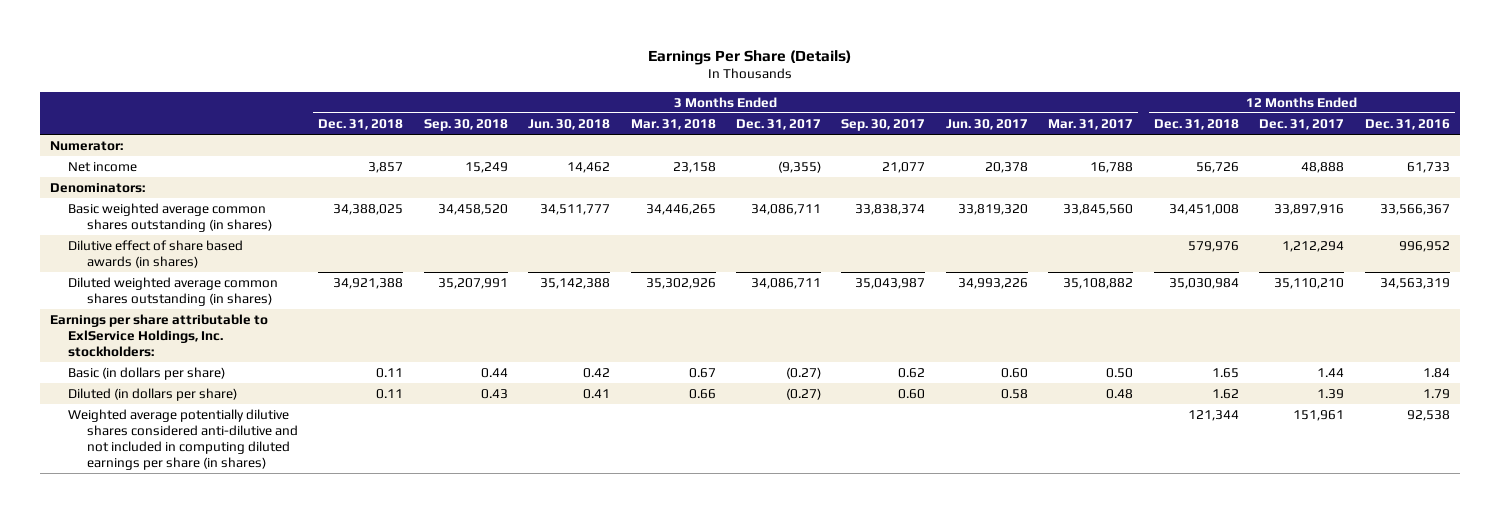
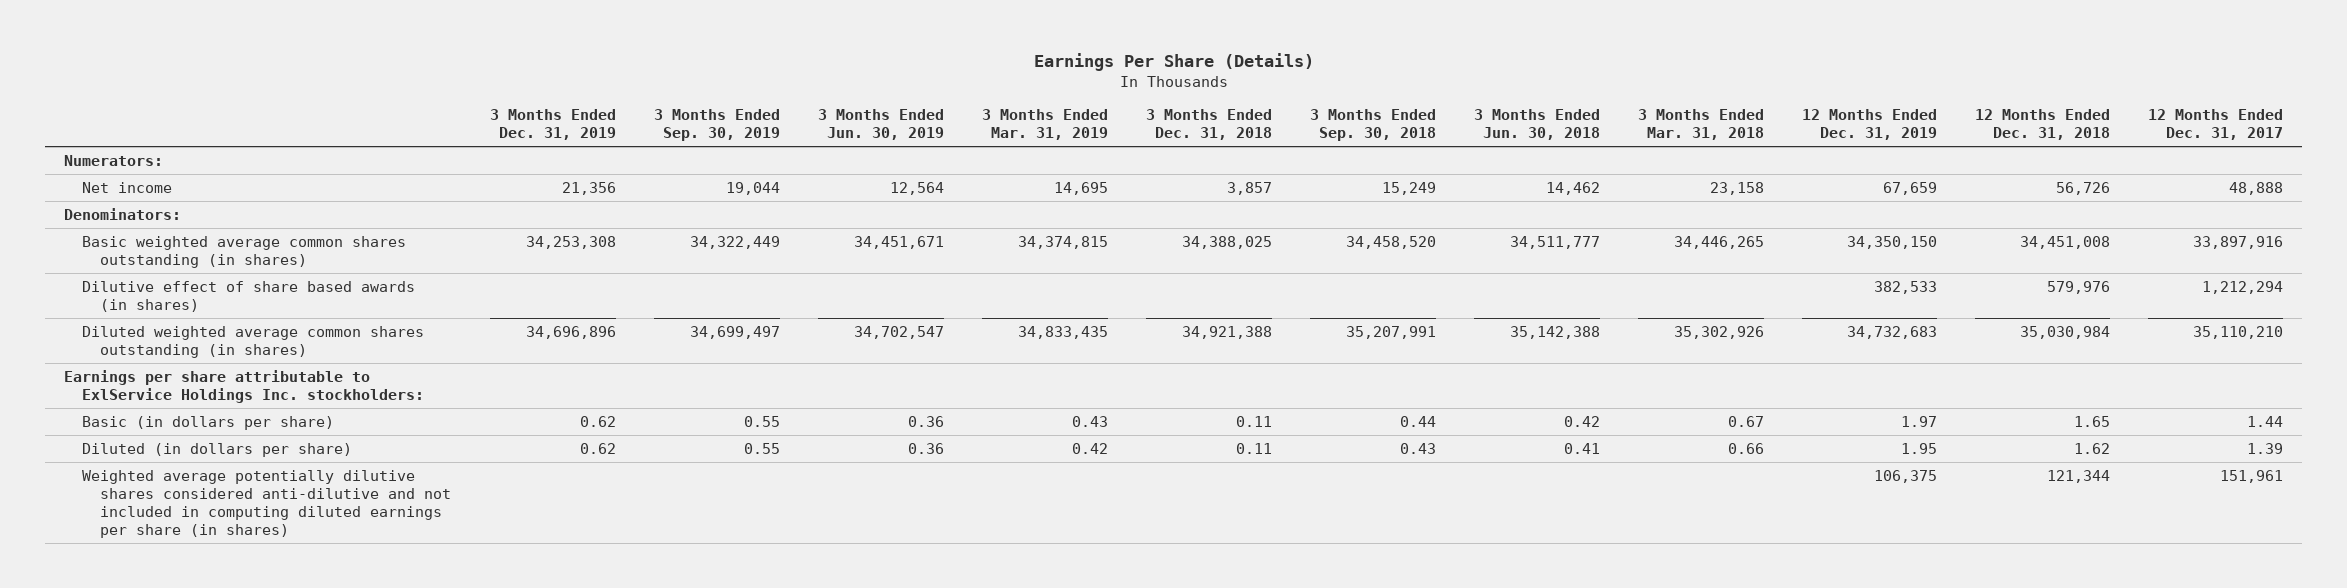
- | 3 Months Ended Dec. 31, 2018 | 3 Months Ended Sep. 30, 2018 | 3 Months Ended Jun. 30, 2018 | 3 Months Ended Mar. 31, 2018 | 3 Months Ended Dec. 31, 2017 | 3 Months Ended Sep. 30, 2017 | 3 Months Ended Jun. 30, 2017 | 3 Months Ended Mar. 31, 2017 | 12 Months Ended Dec. 31, 2018 | 12 Months Ended Dec. 31, 2017 | 12 Months Ended Dec. 31, 2016
+ | 3 Months Ended Dec. 31, 2019 | 3 Months Ended Sep. 30, 2019 | 3 Months Ended Jun. 30, 2019 | 3 Months Ended Mar. 31, 2019 | 3 Months Ended Dec. 31, 2018 | 3 Months Ended Sep. 30, 2018 | 3 Months Ended Jun. 30, 2018 | 3 Months Ended Mar. 31, 2018 | 12 Months Ended Dec. 31, 2019 | 12 Months Ended Dec. 31, 2018 | 12 Months Ended Dec. 31, 2017
- Numerator:
+ Numerators:
- Earnings per share attributable to ExlService Holdings, Inc. stockholders:
+ Earnings per share attributable to ExlService Holdings Inc. stockholders:

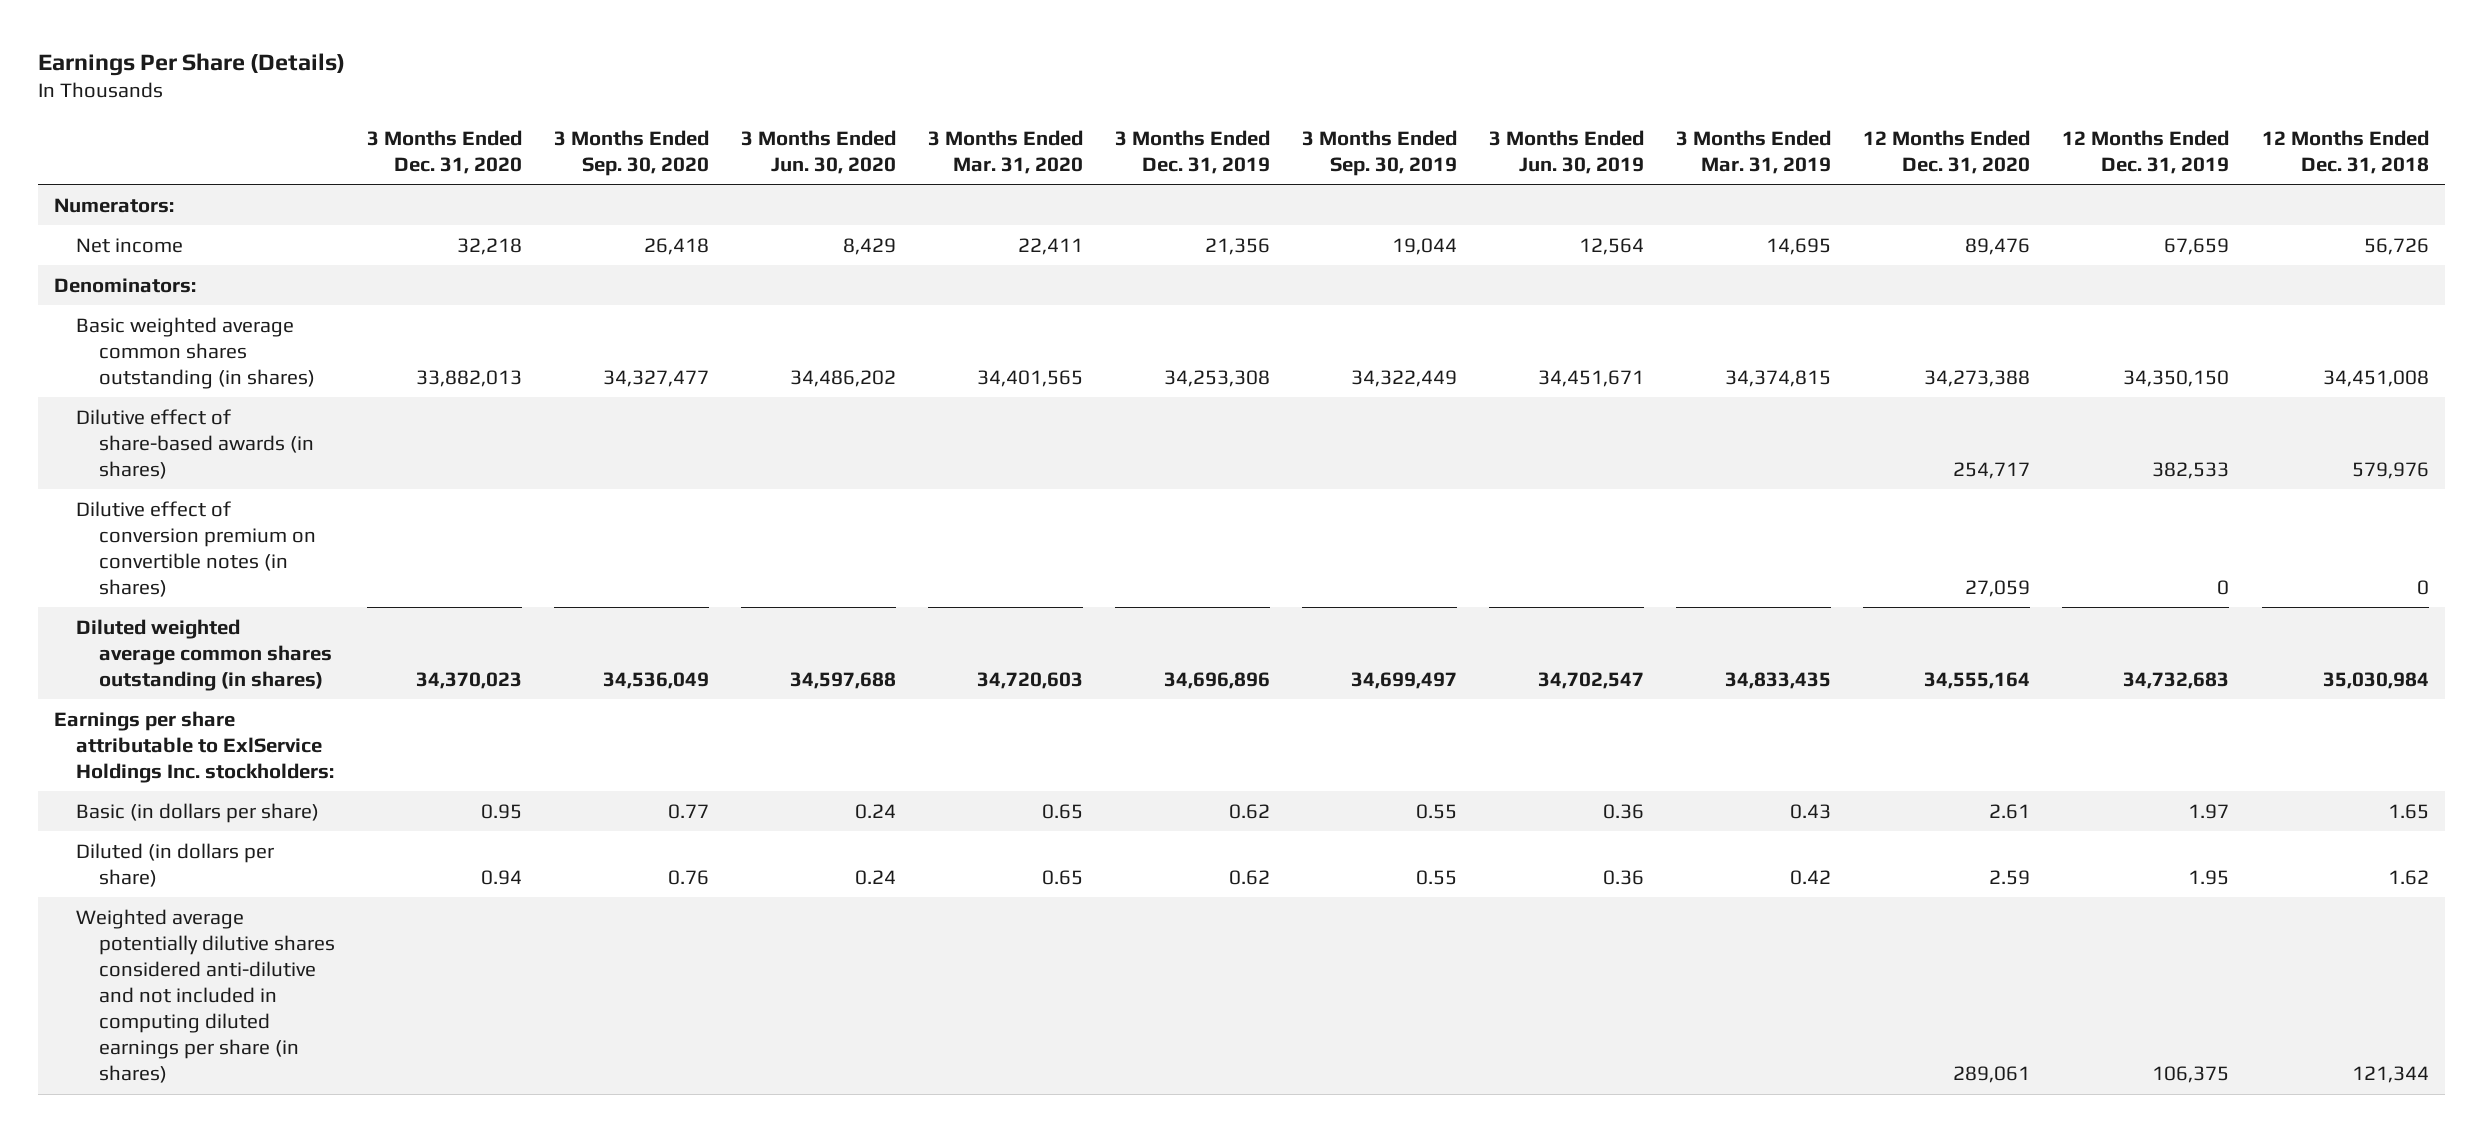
- | 3 Months Ended Dec. 31, 2019 | 3 Months Ended Sep. 30, 2019 | 3 Months Ended Jun. 30, 2019 | 3 Months Ended Mar. 31, 2019 | 3 Months Ended Dec. 31, 2018 | 3 Months Ended Sep. 30, 2018 | 3 Months Ended Jun. 30, 2018 | 3 Months Ended Mar. 31, 2018 | 12 Months Ended Dec. 31, 2019 | 12 Months Ended Dec. 31, 2018 | 12 Months Ended Dec. 31, 2017
+ | 3 Months Ended Dec. 31, 2020 | 3 Months Ended Sep. 30, 2020 | 3 Months Ended Jun. 30, 2020 | 3 Months Ended Mar. 31, 2020 | 3 Months Ended Dec. 31, 2019 | 3 Months Ended Sep. 30, 2019 | 3 Months Ended Jun. 30, 2019 | 3 Months Ended Mar. 31, 2019 | 12 Months Ended Dec. 31, 2020 | 12 Months Ended Dec. 31, 2019 | 12 Months Ended Dec. 31, 2018
- Dilutive effect of share based awards (in shares) | | | | | | | | | 382,533 | 579,976 | 1,212,294
+ Dilutive effect of share-based awards (in shares) | | | | | | | | | 254,717 | 382,533 | 579,976
+ Dilutive effect of conversion premium on convertible notes (in shares) | | | | | | | | | 27,059 | 0 | 0

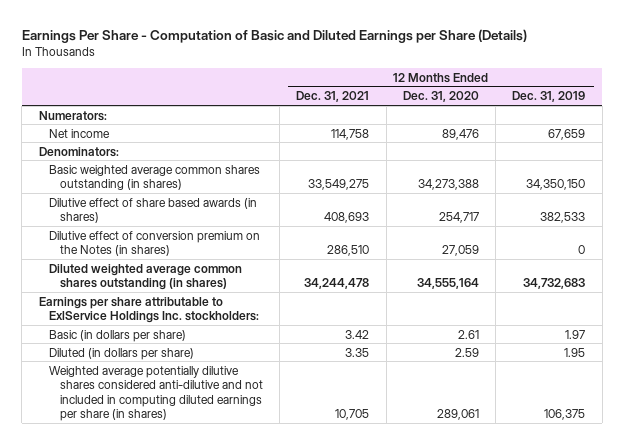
- Earnings Per Share (Details)
+ Earnings Per Share - Computation of Basic and Diluted Earnings per Share (Details)
- | 3 Months Ended Dec. 31, 2020 | 3 Months Ended Sep. 30, 2020 | 3 Months Ended Jun. 30, 2020 | 3 Months Ended Mar. 31, 2020 | 3 Months Ended Dec. 31, 2019 | 3 Months Ended Sep. 30, 2019 | 3 Months Ended Jun. 30, 2019 | 3 Months Ended Mar. 31, 2019 | 12 Months Ended Dec. 31, 2020 | 12 Months Ended Dec. 31, 2019 | 12 Months Ended Dec. 31, 2018
+ | 12 Months Ended Dec. 31, 2021 | 12 Months Ended Dec. 31, 2020 | 12 Months Ended Dec. 31, 2019
- Dilutive effect of share-based awards (in shares) | | | | | | | | | 254,717 | 382,533 | 579,976
- Dilutive effect of conversion premium on convertible notes (in shares) | | | | | | | | | 27,059 | 0 | 0
+ Dilutive effect of share based awards (in shares) | 408,693 | 254,717 | 382,533
+ Dilutive effect of conversion premium on the Notes (in shares) | 286,510 | 27,059 | 0

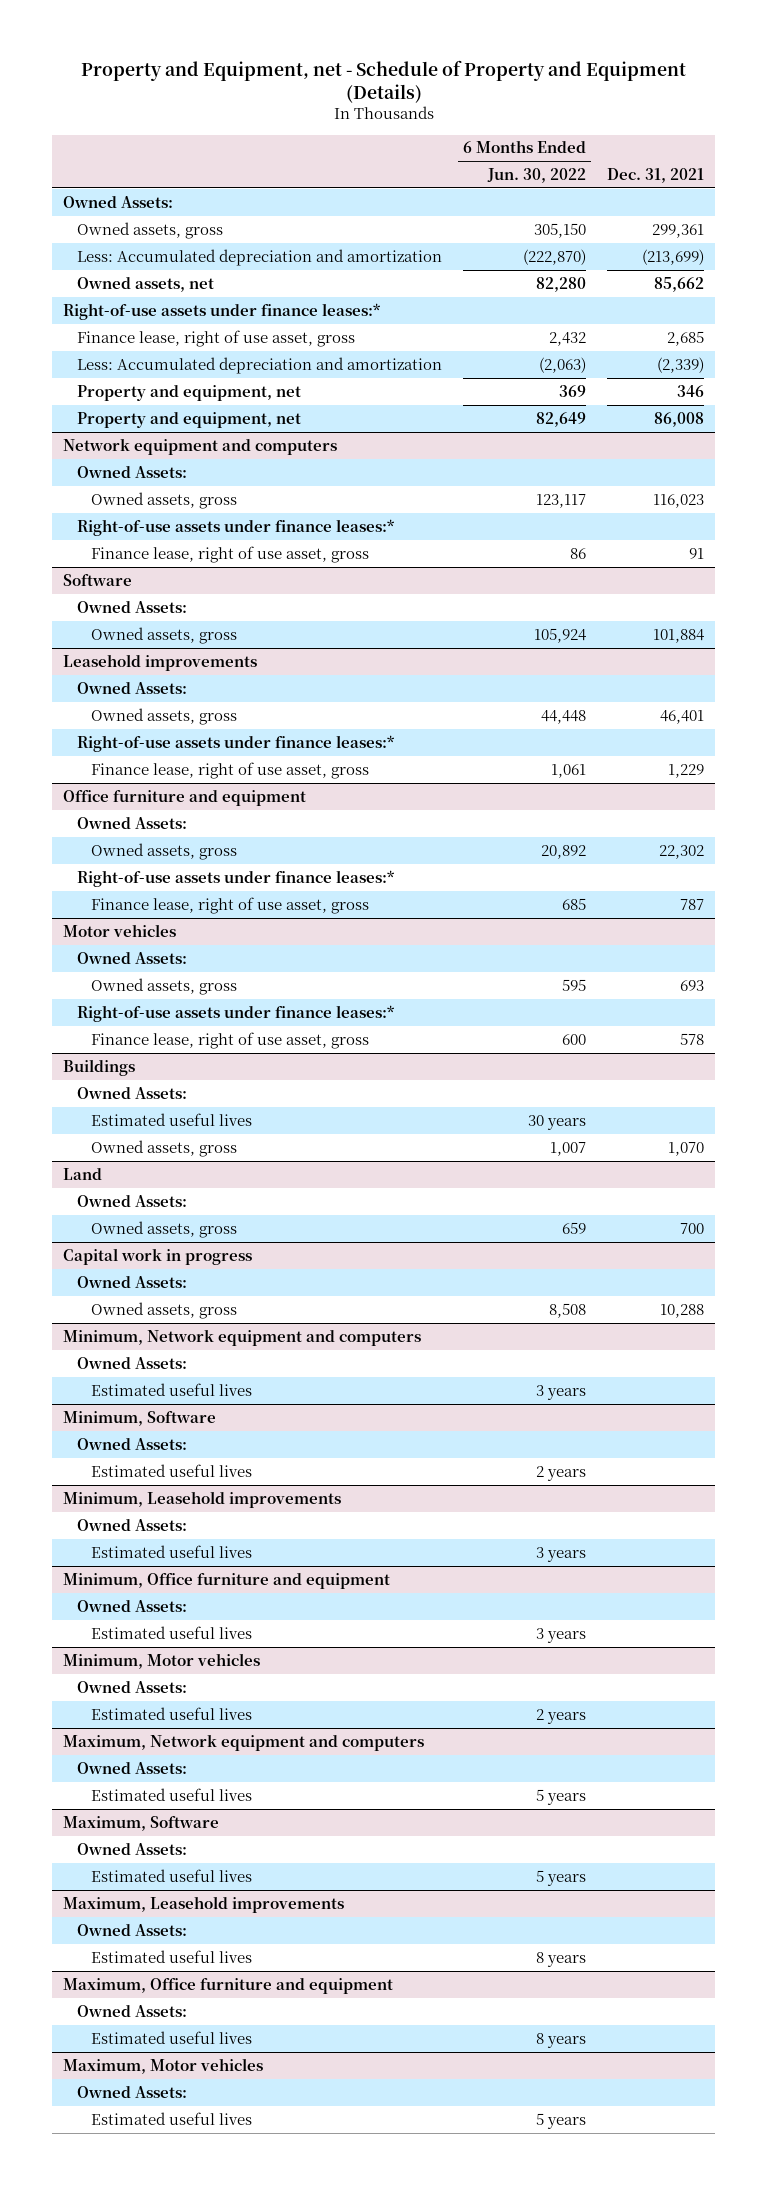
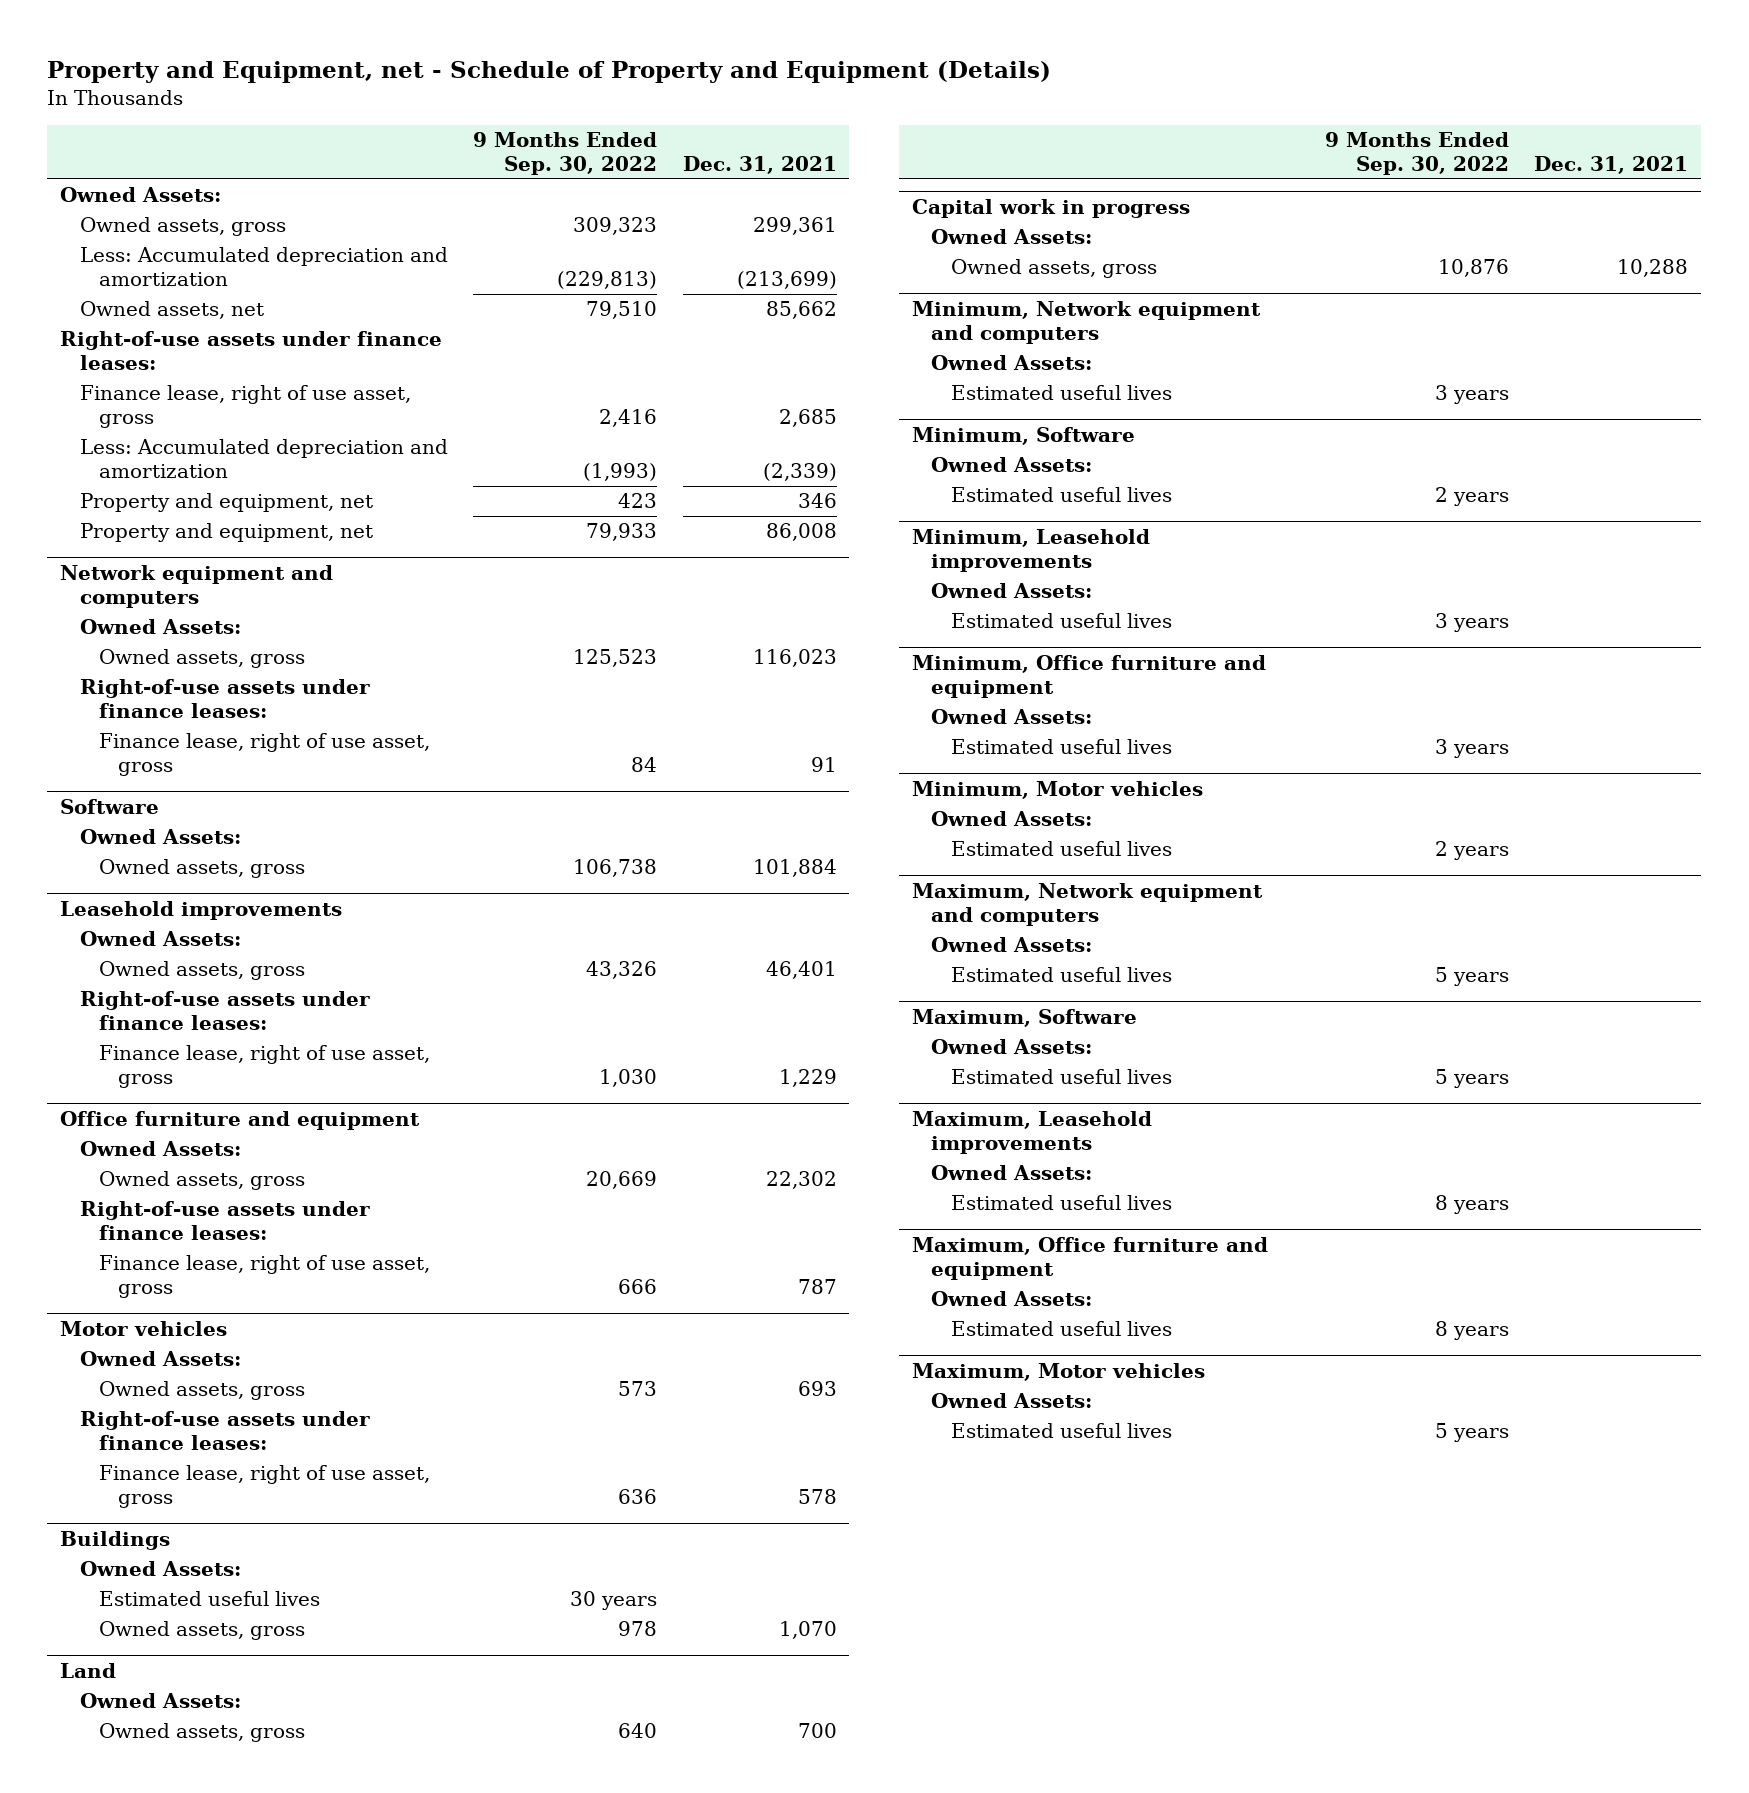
- | 6 Months Ended Jun. 30, 2022 | Dec. 31, 2021
+ | 9 Months Ended Sep. 30, 2022 | Dec. 31, 2021
- Right-of-use assets under finance leases:*
+ Right-of-use assets under finance leases:
@ Network equipment and computers
- Right-of-use assets under finance leases:*
+ Right-of-use assets under finance leases:
@ Leasehold improvements
- Right-of-use assets under finance leases:*
+ Right-of-use assets under finance leases:
@ Office furniture and equipment
- Right-of-use assets under finance leases:*
+ Right-of-use assets under finance leases:
@ Motor vehicles
- Right-of-use assets under finance leases:*
+ Right-of-use assets under finance leases:

